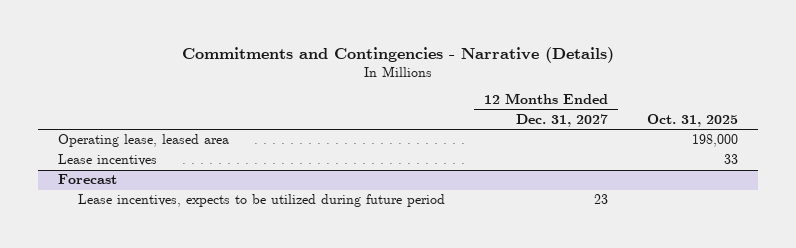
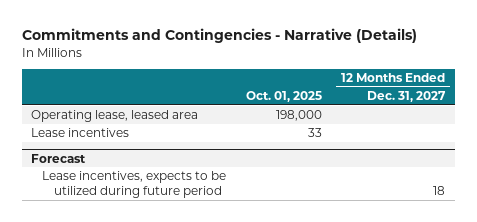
- | 12 Months Ended Dec. 31, 2027 | Oct. 31, 2025
+ | Oct. 01, 2025 | 12 Months Ended Dec. 31, 2027
@ Forecast
- Lease incentives, expects to be utilized during future period | 23 |
+ Lease incentives, expects to be utilized during future period | | 18

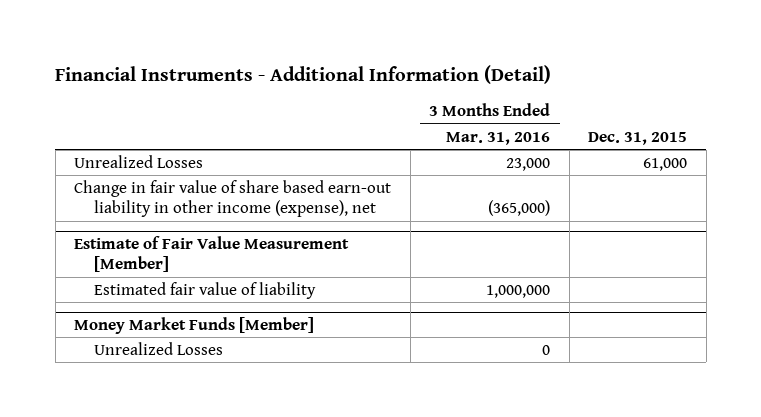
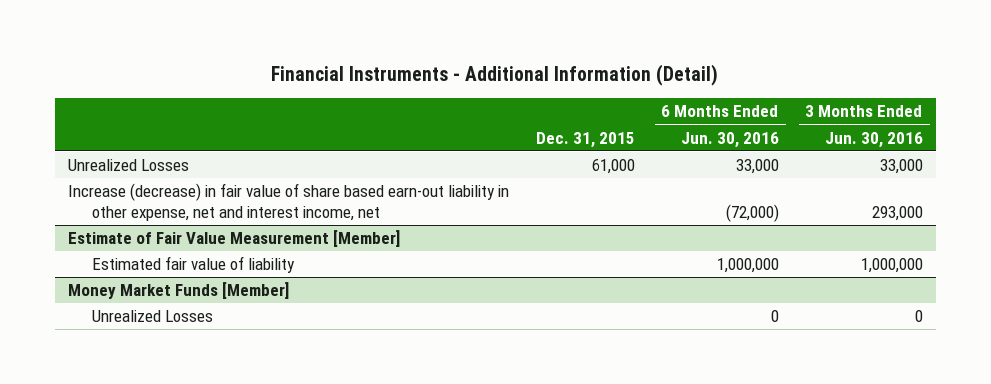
- | 3 Months Ended Mar. 31, 2016 | Dec. 31, 2015
+ | Dec. 31, 2015 | 6 Months Ended Jun. 30, 2016 | 3 Months Ended Jun. 30, 2016
- Change in fair value of share based earn-out liability in other income (expense), net | (365,000) |
+ Increase (decrease) in fair value of share based earn-out liability in other expense, net and interest income, net | | (72,000) | 293,000

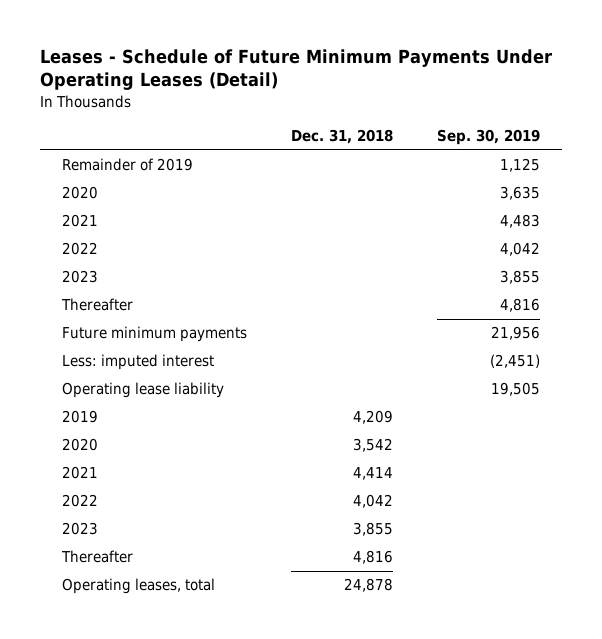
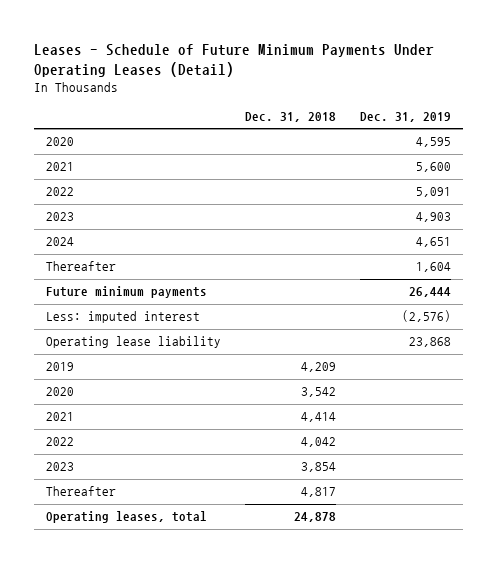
- | Dec. 31, 2018 | Sep. 30, 2019
+ | Dec. 31, 2018 | Dec. 31, 2019
- Remainder of 2019 | | 1,125
+ 2024 | | 4,651
- 2023 | 3,855 |
- Thereafter | 4,816 |
+ 2023 | 3,854 |
+ Thereafter | 4,817 |

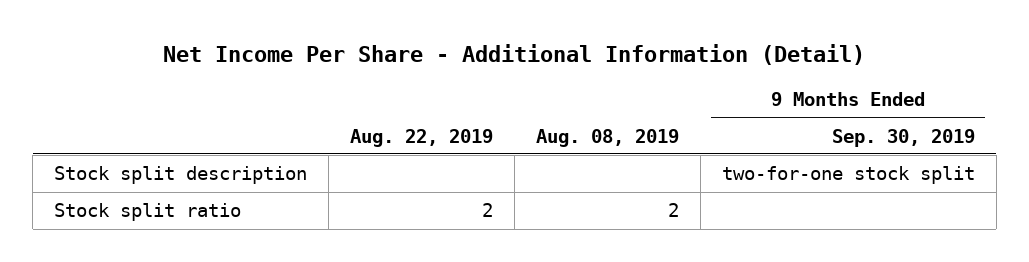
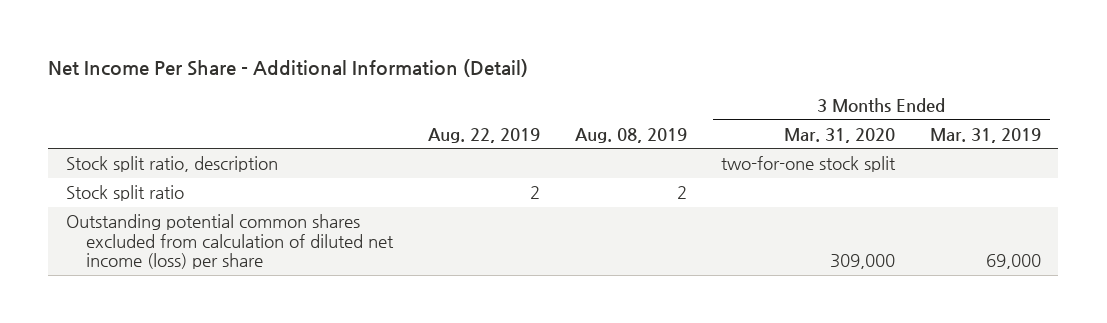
- | Aug. 22, 2019 | Aug. 08, 2019 | 9 Months Ended Sep. 30, 2019
+ | Aug. 22, 2019 | Aug. 08, 2019 | 3 Months Ended Mar. 31, 2020 | 3 Months Ended Mar. 31, 2019
- Stock split description | | | two-for-one stock split
+ Stock split ratio, description | | | two-for-one stock split |
+ Outstanding potential common shares excluded from calculation of diluted net income (loss) per share | | | 309,000 | 69,000

